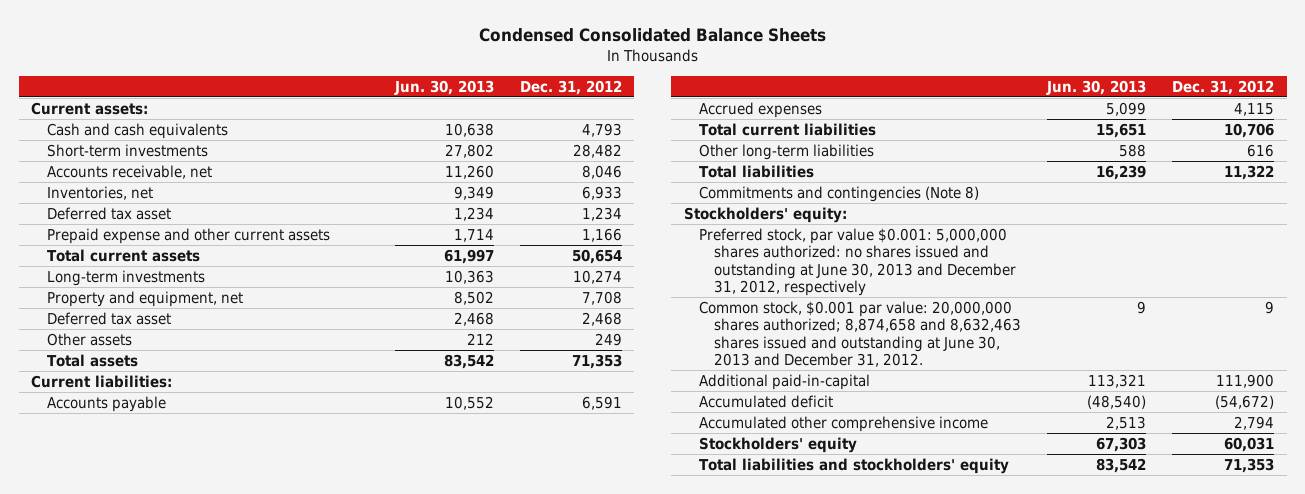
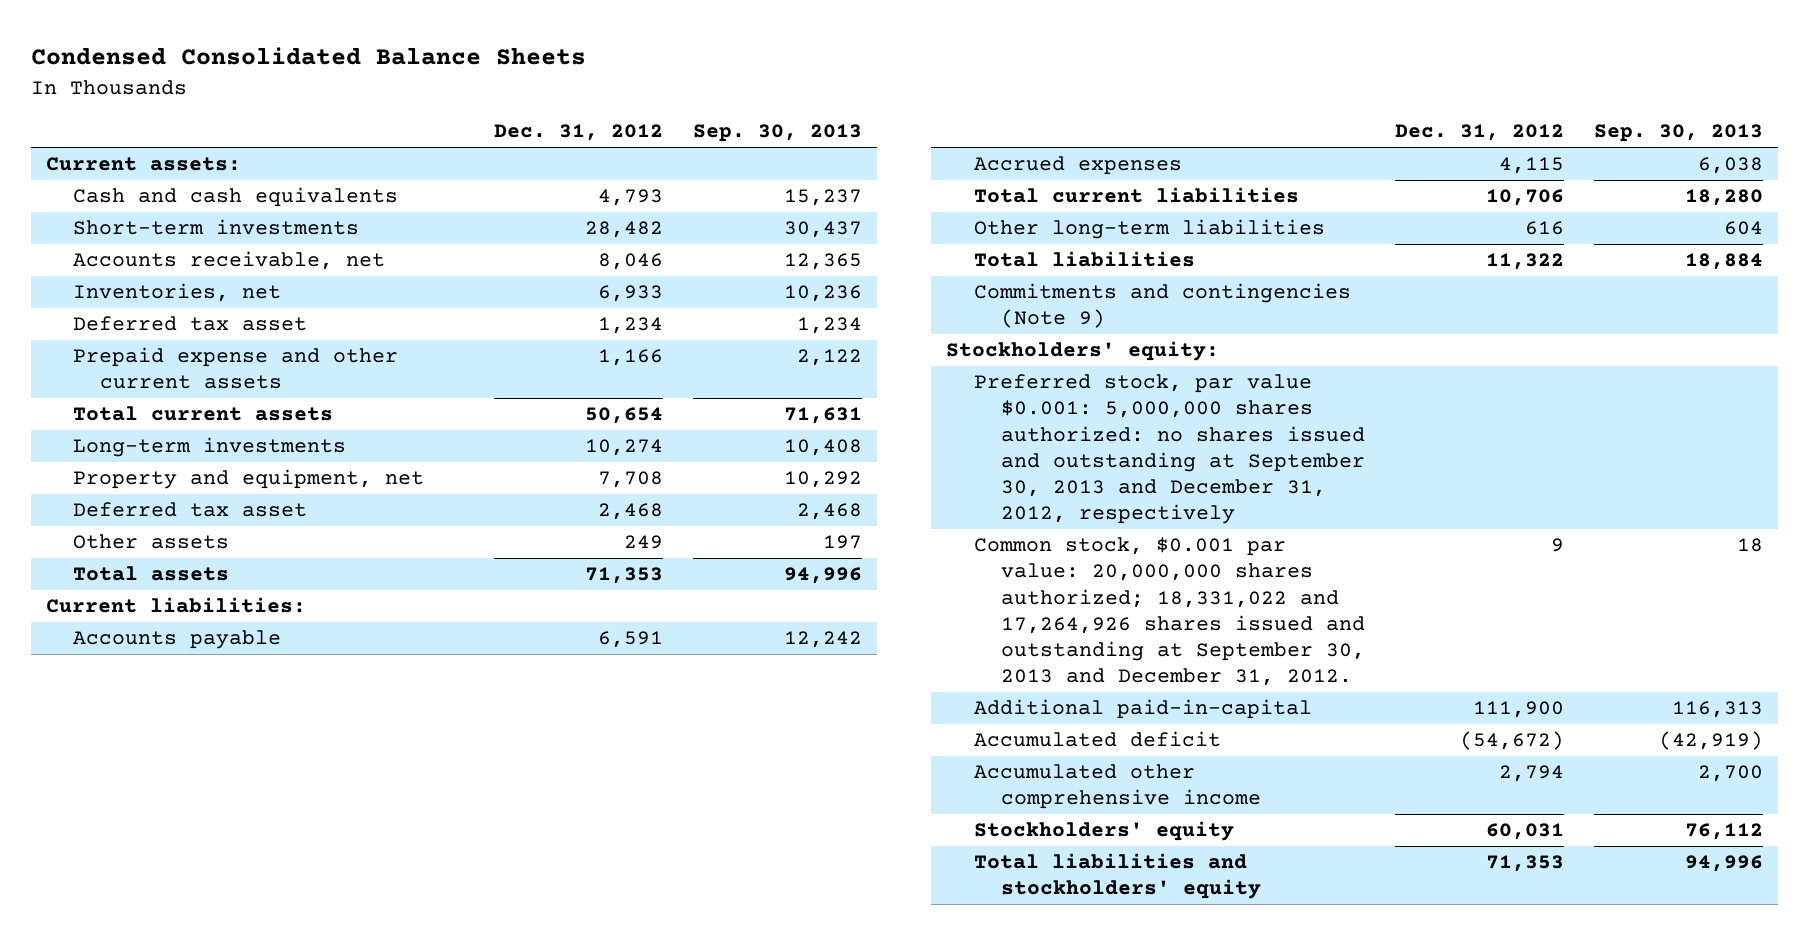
- | Jun. 30, 2013 | Dec. 31, 2012
+ | Dec. 31, 2012 | Sep. 30, 2013
- Commitments and contingencies (Note 8)
+ Commitments and contingencies (Note 9)
- Preferred stock, par value $0.001: 5,000,000 shares authorized: no shares issued and outstanding at June 30, 2013 and December 31, 2012, respectively
- Common stock, $0.001 par value: 20,000,000 shares authorized; 8,874,658 and 8,632,463 shares issued and outstanding at June 30, 2013 and December 31, 2012. | 9 | 9
+ Preferred stock, par value $0.001: 5,000,000 shares authorized: no shares issued and outstanding at September 30, 2013 and December 31, 2012, respectively
+ Common stock, $0.001 par value: 20,000,000 shares authorized; 18,331,022 and 17,264,926 shares issued and outstanding at September 30, 2013 and December 31, 2012. | 9 | 18

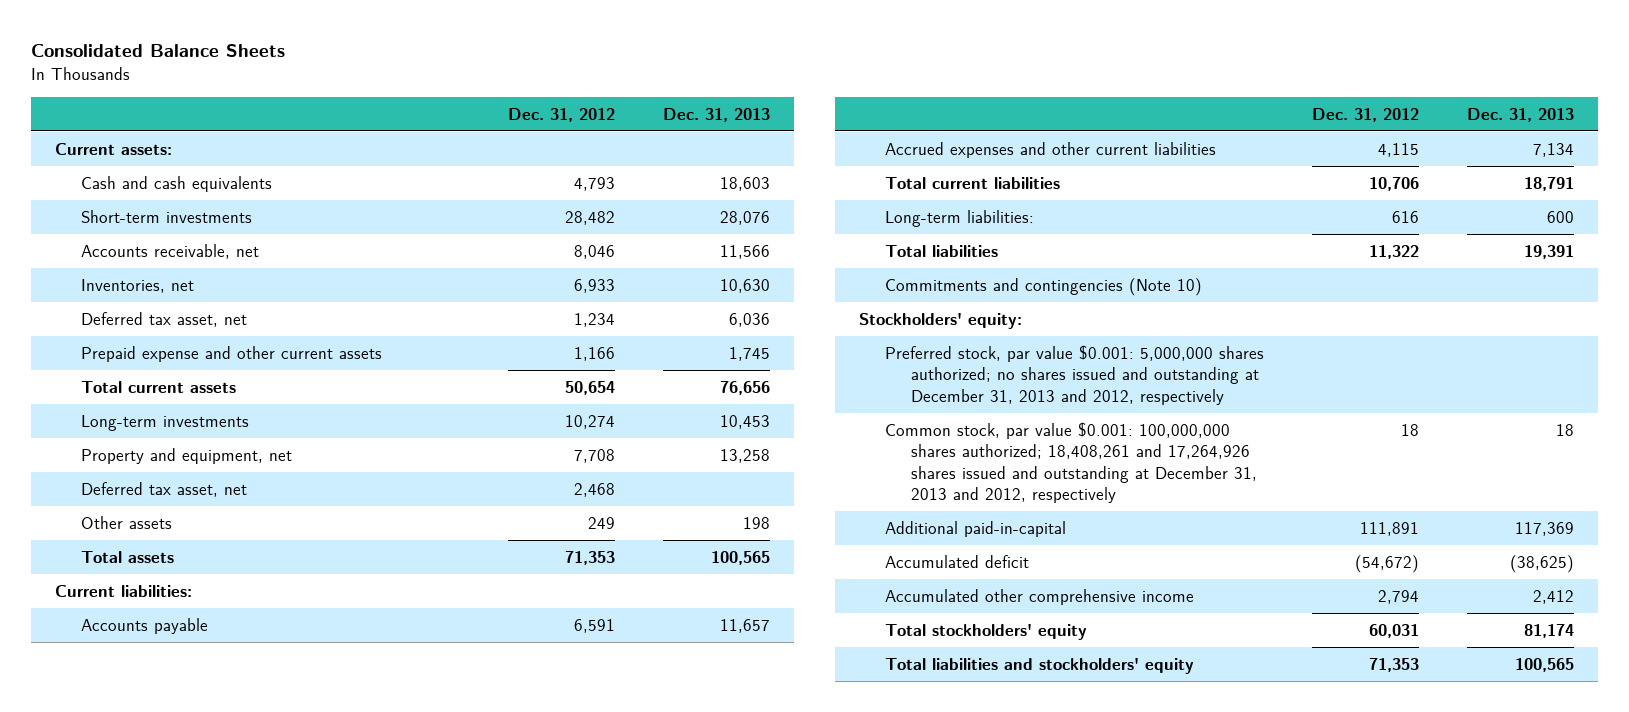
- Condensed Consolidated Balance Sheets
+ Consolidated Balance Sheets
- | Dec. 31, 2012 | Sep. 30, 2013
+ | Dec. 31, 2012 | Dec. 31, 2013
- Deferred tax asset | 1,234 | 1,234
+ Deferred tax asset, net | 1,234 | 6,036
- Deferred tax asset | 2,468 | 2,468
+ Deferred tax asset, net | 2,468 |
- Accrued expenses | 4,115 | 6,038
+ Accrued expenses and other current liabilities | 4,115 | 7,134
- Other long-term liabilities | 616 | 604
+ Long-term liabilities: | 616 | 600
- Commitments and contingencies (Note 9)
+ Commitments and contingencies (Note 10)
- Preferred stock, par value $0.001: 5,000,000 shares authorized: no shares issued and outstanding at September 30, 2013 and December 31, 2012, respectively
- Common stock, $0.001 par value: 20,000,000 shares authorized; 18,331,022 and 17,264,926 shares issued and outstanding at September 30, 2013 and December 31, 2012. | 9 | 18
- Additional paid-in-capital | 111,900 | 116,313
+ Preferred stock, par value $0.001: 5,000,000 shares authorized; no shares issued and outstanding at December 31, 2013 and 2012, respectively
+ Common stock, par value $0.001: 100,000,000 shares authorized; 18,408,261 and 17,264,926 shares issued and outstanding at December 31, 2013 and 2012, respectively | 18 | 18
+ Additional paid-in-capital | 111,891 | 117,369
- Stockholders' equity | 60,031 | 76,112
+ Total stockholders' equity | 60,031 | 81,174

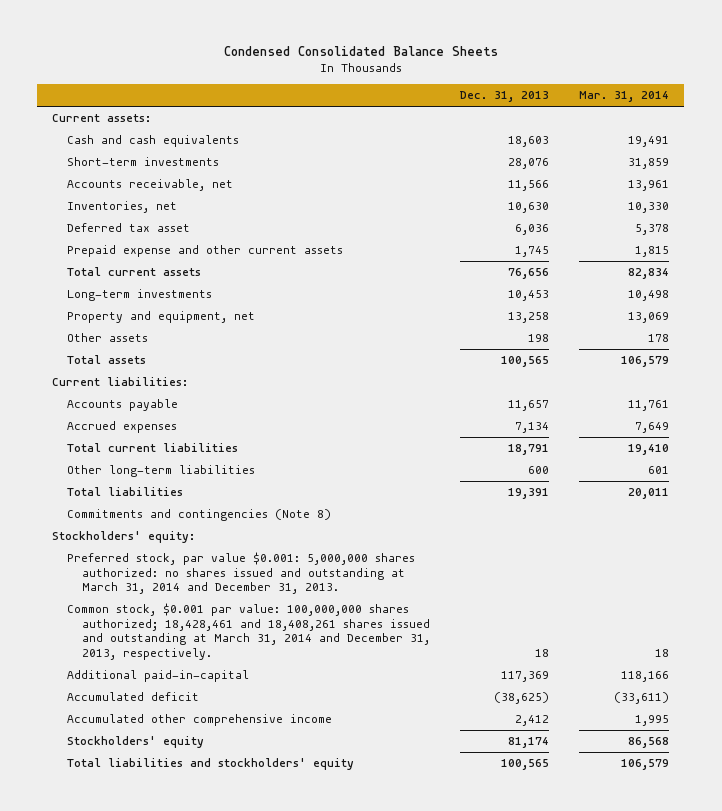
- Consolidated Balance Sheets
+ Condensed Consolidated Balance Sheets
- | Dec. 31, 2012 | Dec. 31, 2013
+ | Dec. 31, 2013 | Mar. 31, 2014
- Deferred tax asset, net | 1,234 | 6,036
+ Deferred tax asset | 6,036 | 5,378
- Deferred tax asset, net | 2,468 |
- Accrued expenses and other current liabilities | 4,115 | 7,134
+ Accrued expenses | 7,134 | 7,649
- Long-term liabilities: | 616 | 600
+ Other long-term liabilities | 600 | 601
- Commitments and contingencies (Note 10)
+ Commitments and contingencies (Note 8)
- Preferred stock, par value $0.001: 5,000,000 shares authorized; no shares issued and outstanding at December 31, 2013 and 2012, respectively
- Common stock, par value $0.001: 100,000,000 shares authorized; 18,408,261 and 17,264,926 shares issued and outstanding at December 31, 2013 and 2012, respectively | 18 | 18
+ Preferred stock, par value $0.001: 5,000,000 shares authorized: no shares issued and outstanding at March 31, 2014 and December 31, 2013.
+ Common stock, $0.001 par value: 100,000,000 shares authorized; 18,428,461 and 18,408,261 shares issued and outstanding at March 31, 2014 and December 31, 2013, respectively. | 18 | 18
- Total stockholders' equity | 60,031 | 81,174
+ Stockholders' equity | 81,174 | 86,568

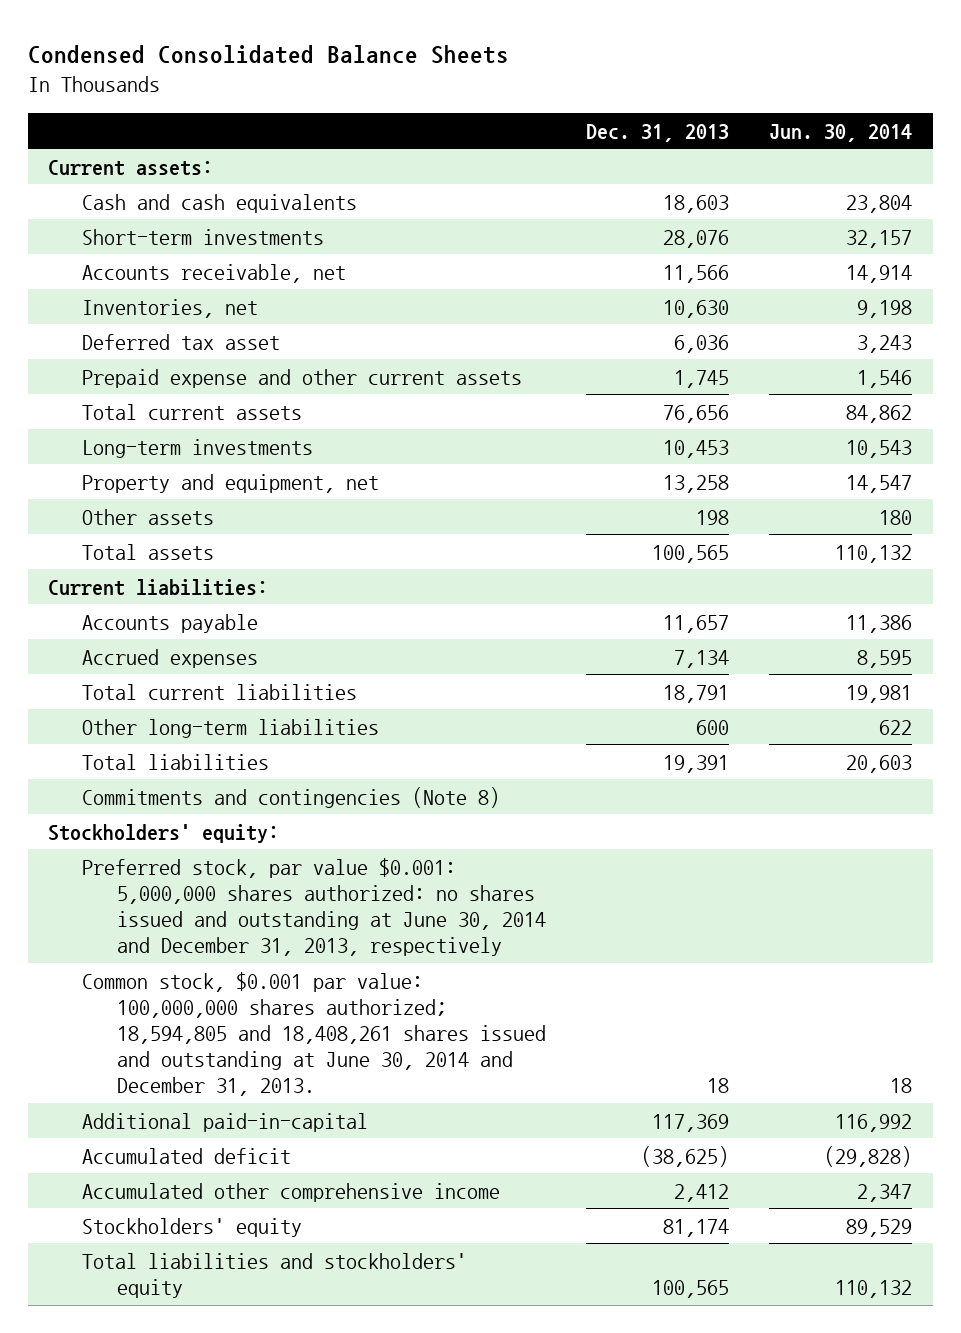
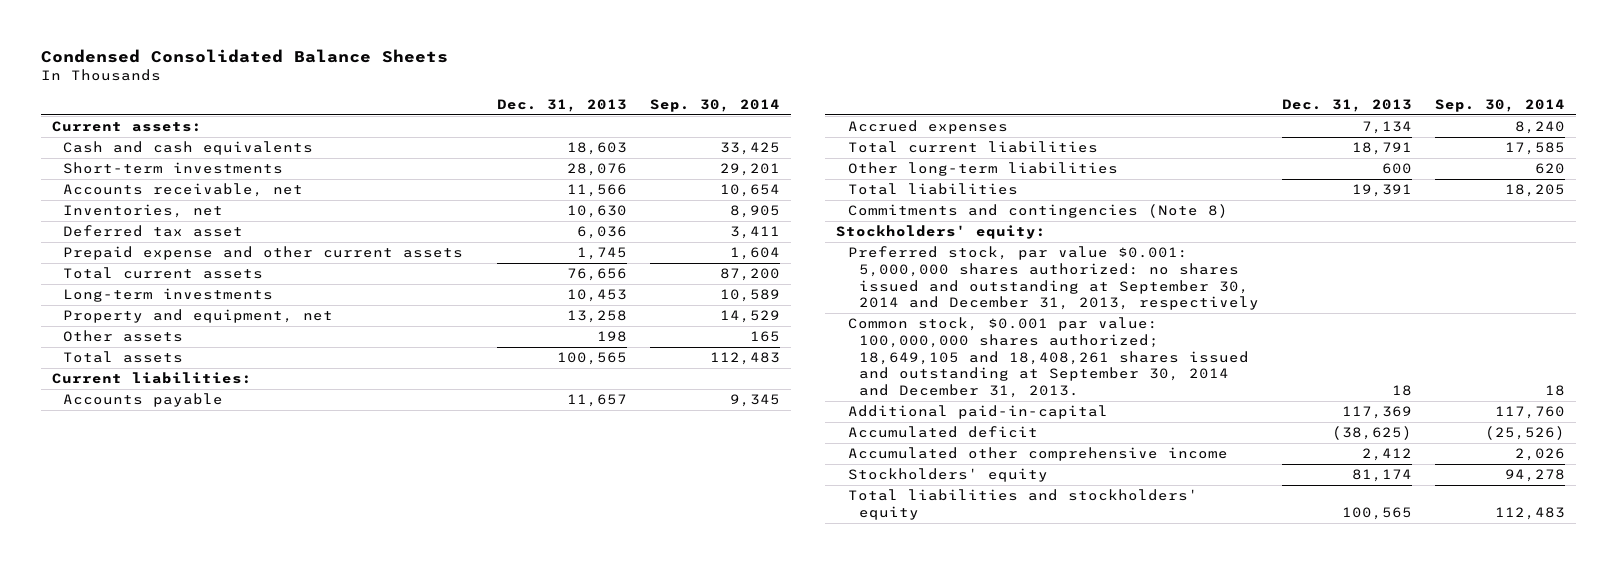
- | Dec. 31, 2013 | Jun. 30, 2014
+ | Dec. 31, 2013 | Sep. 30, 2014
- Preferred stock, par value $0.001: 5,000,000 shares authorized: no shares issued and outstanding at June 30, 2014 and December 31, 2013, respectively
- Common stock, $0.001 par value: 100,000,000 shares authorized; 18,594,805 and 18,408,261 shares issued and outstanding at June 30, 2014 and December 31, 2013. | 18 | 18
+ Preferred stock, par value $0.001: 5,000,000 shares authorized: no shares issued and outstanding at September 30, 2014 and December 31, 2013, respectively
+ Common stock, $0.001 par value: 100,000,000 shares authorized; 18,649,105 and 18,408,261 shares issued and outstanding at September 30, 2014 and December 31, 2013. | 18 | 18

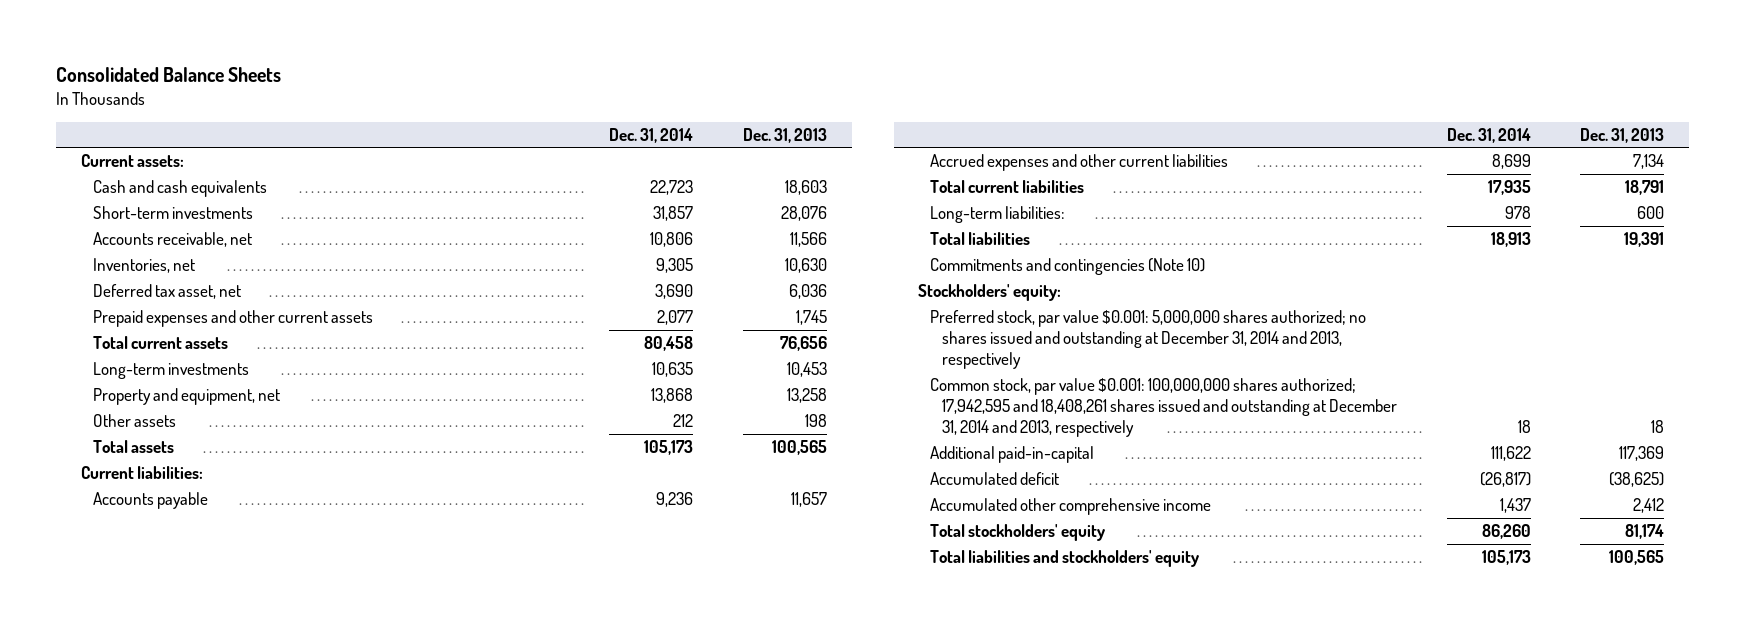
- Condensed Consolidated Balance Sheets
+ Consolidated Balance Sheets
- | Dec. 31, 2013 | Sep. 30, 2014
+ | Dec. 31, 2014 | Dec. 31, 2013
- Deferred tax asset | 6,036 | 3,411
- Prepaid expense and other current assets | 1,745 | 1,604
+ Deferred tax asset, net | 3,690 | 6,036
+ Prepaid expenses and other current assets | 2,077 | 1,745
- Accrued expenses | 7,134 | 8,240
+ Accrued expenses and other current liabilities | 8,699 | 7,134
- Other long-term liabilities | 600 | 620
+ Long-term liabilities: | 978 | 600
- Commitments and contingencies (Note 8)
+ Commitments and contingencies (Note 10)
- Preferred stock, par value $0.001: 5,000,000 shares authorized: no shares issued and outstanding at September 30, 2014 and December 31, 2013, respectively
- Common stock, $0.001 par value: 100,000,000 shares authorized; 18,649,105 and 18,408,261 shares issued and outstanding at September 30, 2014 and December 31, 2013. | 18 | 18
+ Preferred stock, par value $0.001: 5,000,000 shares authorized; no shares issued and outstanding at December 31, 2014 and 2013, respectively
+ Common stock, par value $0.001: 100,000,000 shares authorized; 17,942,595 and 18,408,261 shares issued and outstanding at December 31, 2014 and 2013, respectively | 18 | 18
- Stockholders' equity | 81,174 | 94,278
+ Total stockholders' equity | 86,260 | 81,174

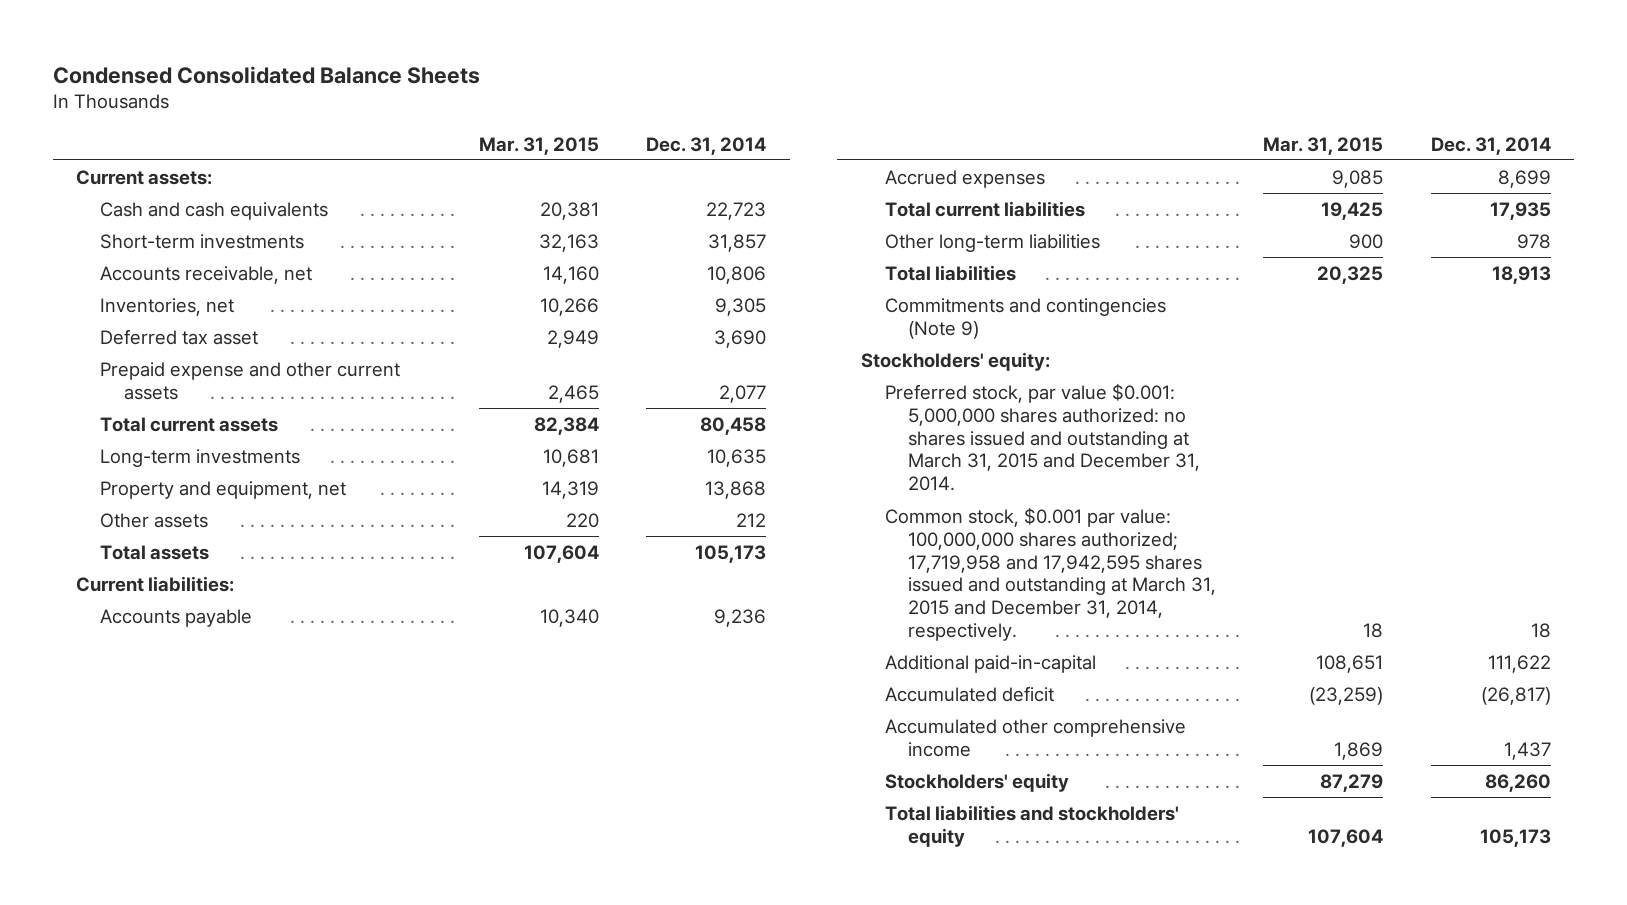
- Consolidated Balance Sheets
+ Condensed Consolidated Balance Sheets
- | Dec. 31, 2014 | Dec. 31, 2013
+ | Mar. 31, 2015 | Dec. 31, 2014
- Deferred tax asset, net | 3,690 | 6,036
- Prepaid expenses and other current assets | 2,077 | 1,745
+ Deferred tax asset | 2,949 | 3,690
+ Prepaid expense and other current assets | 2,465 | 2,077
- Accrued expenses and other current liabilities | 8,699 | 7,134
+ Accrued expenses | 9,085 | 8,699
- Long-term liabilities: | 978 | 600
+ Other long-term liabilities | 900 | 978
- Commitments and contingencies (Note 10)
+ Commitments and contingencies (Note 9)
- Preferred stock, par value $0.001: 5,000,000 shares authorized; no shares issued and outstanding at December 31, 2014 and 2013, respectively
- Common stock, par value $0.001: 100,000,000 shares authorized; 17,942,595 and 18,408,261 shares issued and outstanding at December 31, 2014 and 2013, respectively | 18 | 18
+ Preferred stock, par value $0.001: 5,000,000 shares authorized: no shares issued and outstanding at March 31, 2015 and December 31, 2014.
+ Common stock, $0.001 par value: 100,000,000 shares authorized; 17,719,958 and 17,942,595 shares issued and outstanding at March 31, 2015 and December 31, 2014, respectively. | 18 | 18
- Total stockholders' equity | 86,260 | 81,174
+ Stockholders' equity | 87,279 | 86,260

